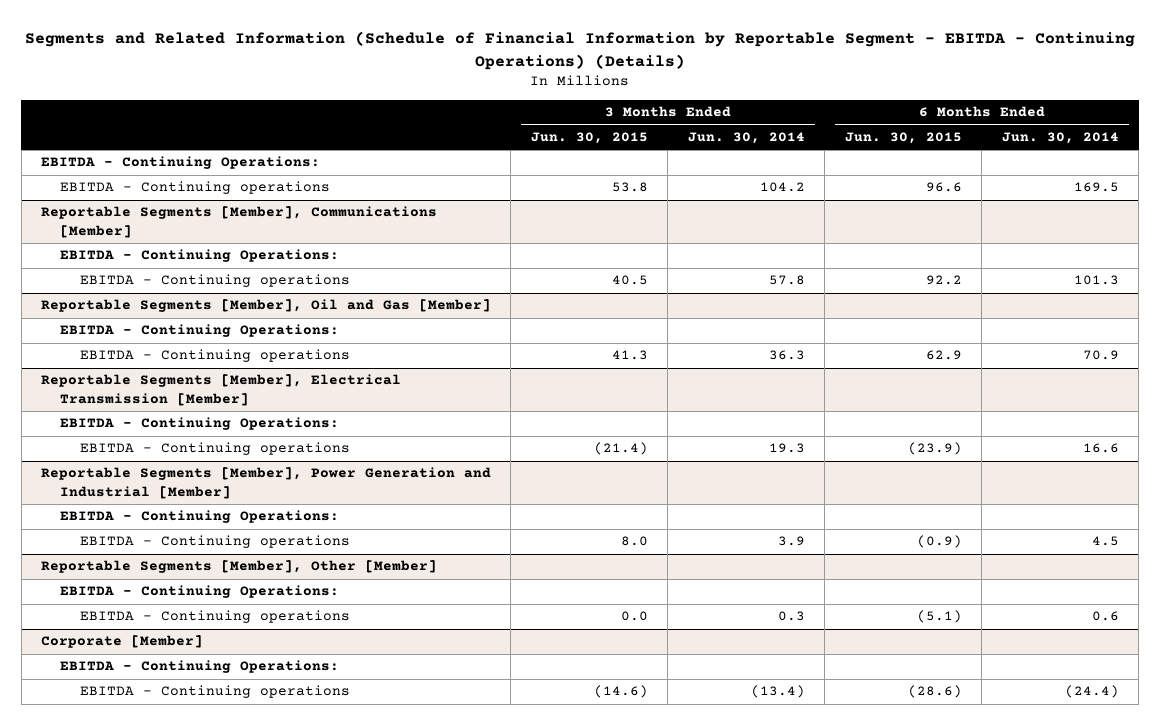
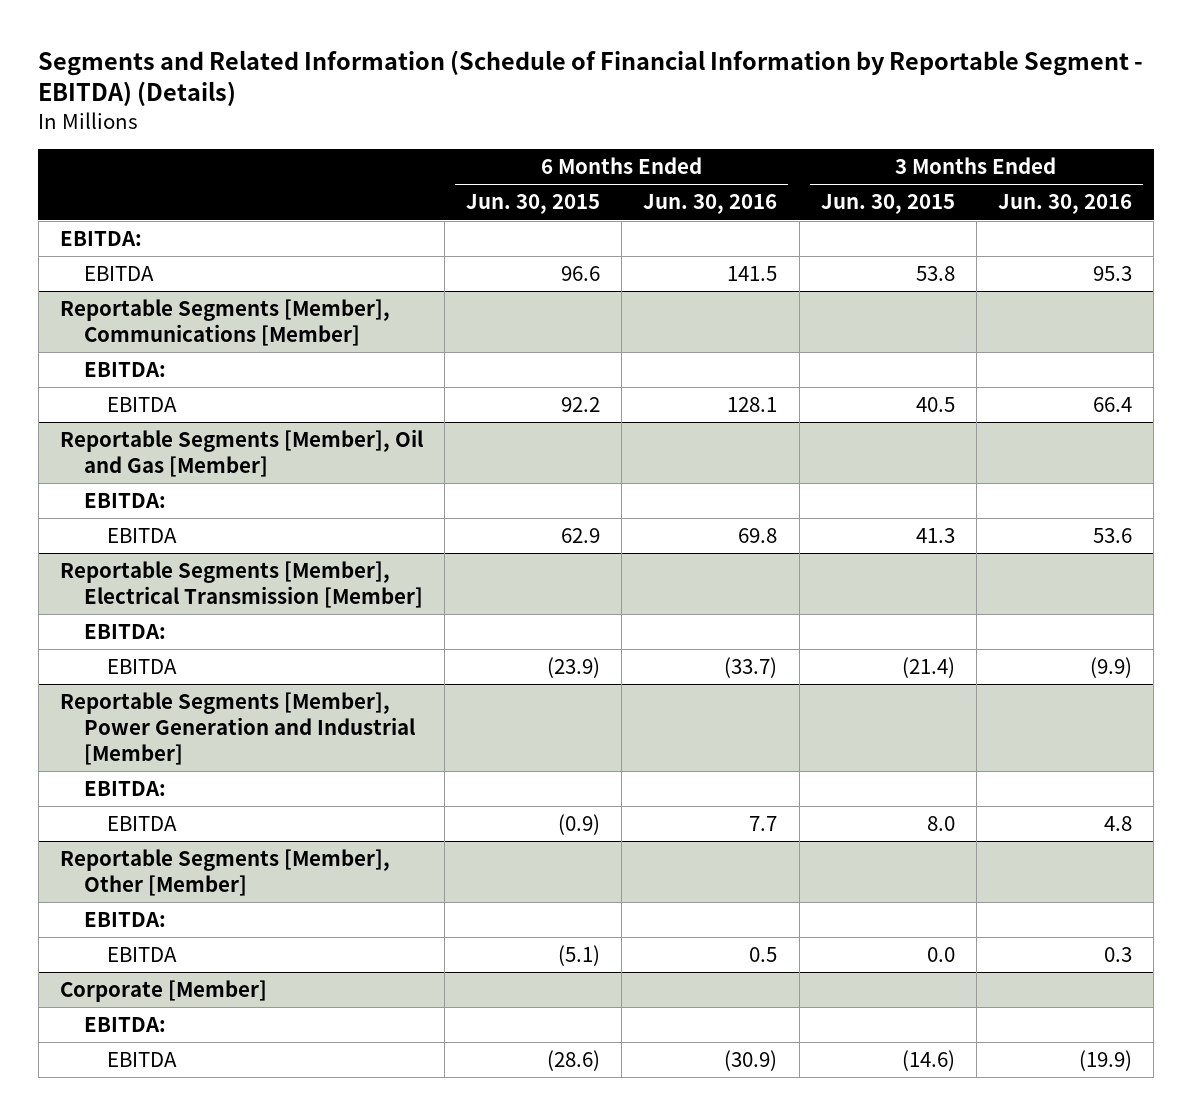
- Segments and Related Information (Schedule of Financial Information by Reportable Segment - EBITDA - Continuing Operations) (Details)
+ Segments and Related Information (Schedule of Financial Information by Reportable Segment - EBITDA) (Details)
- | 3 Months Ended Jun. 30, 2015 | 3 Months Ended Jun. 30, 2014 | 6 Months Ended Jun. 30, 2015 | 6 Months Ended Jun. 30, 2014
+ | 6 Months Ended Jun. 30, 2015 | 6 Months Ended Jun. 30, 2016 | 3 Months Ended Jun. 30, 2015 | 3 Months Ended Jun. 30, 2016
- EBITDA - Continuing Operations:
- EBITDA - Continuing operations | 53.8 | 104.2 | 96.6 | 169.5
+ EBITDA:
+ EBITDA | 96.6 | 141.5 | 53.8 | 95.3
@ Reportable Segments [Member], Communications [Member]
- EBITDA - Continuing Operations:
- EBITDA - Continuing operations | 40.5 | 57.8 | 92.2 | 101.3
+ EBITDA:
+ EBITDA | 92.2 | 128.1 | 40.5 | 66.4
@ Reportable Segments [Member], Oil and Gas [Member]
- EBITDA - Continuing Operations:
- EBITDA - Continuing operations | 41.3 | 36.3 | 62.9 | 70.9
+ EBITDA:
+ EBITDA | 62.9 | 69.8 | 41.3 | 53.6
@ Reportable Segments [Member], Electrical Transmission [Member]
- EBITDA - Continuing Operations:
- EBITDA - Continuing operations | (21.4) | 19.3 | (23.9) | 16.6
+ EBITDA:
+ EBITDA | (23.9) | (33.7) | (21.4) | (9.9)
@ Reportable Segments [Member], Power Generation and Industrial [Member]
- EBITDA - Continuing Operations:
- EBITDA - Continuing operations | 8.0 | 3.9 | (0.9) | 4.5
+ EBITDA:
+ EBITDA | (0.9) | 7.7 | 8.0 | 4.8
@ Reportable Segments [Member], Other [Member]
- EBITDA - Continuing Operations:
- EBITDA - Continuing operations | 0.0 | 0.3 | (5.1) | 0.6
+ EBITDA:
+ EBITDA | (5.1) | 0.5 | 0.0 | 0.3
@ Corporate [Member]
- EBITDA - Continuing Operations:
- EBITDA - Continuing operations | (14.6) | (13.4) | (28.6) | (24.4)
+ EBITDA:
+ EBITDA | (28.6) | (30.9) | (14.6) | (19.9)

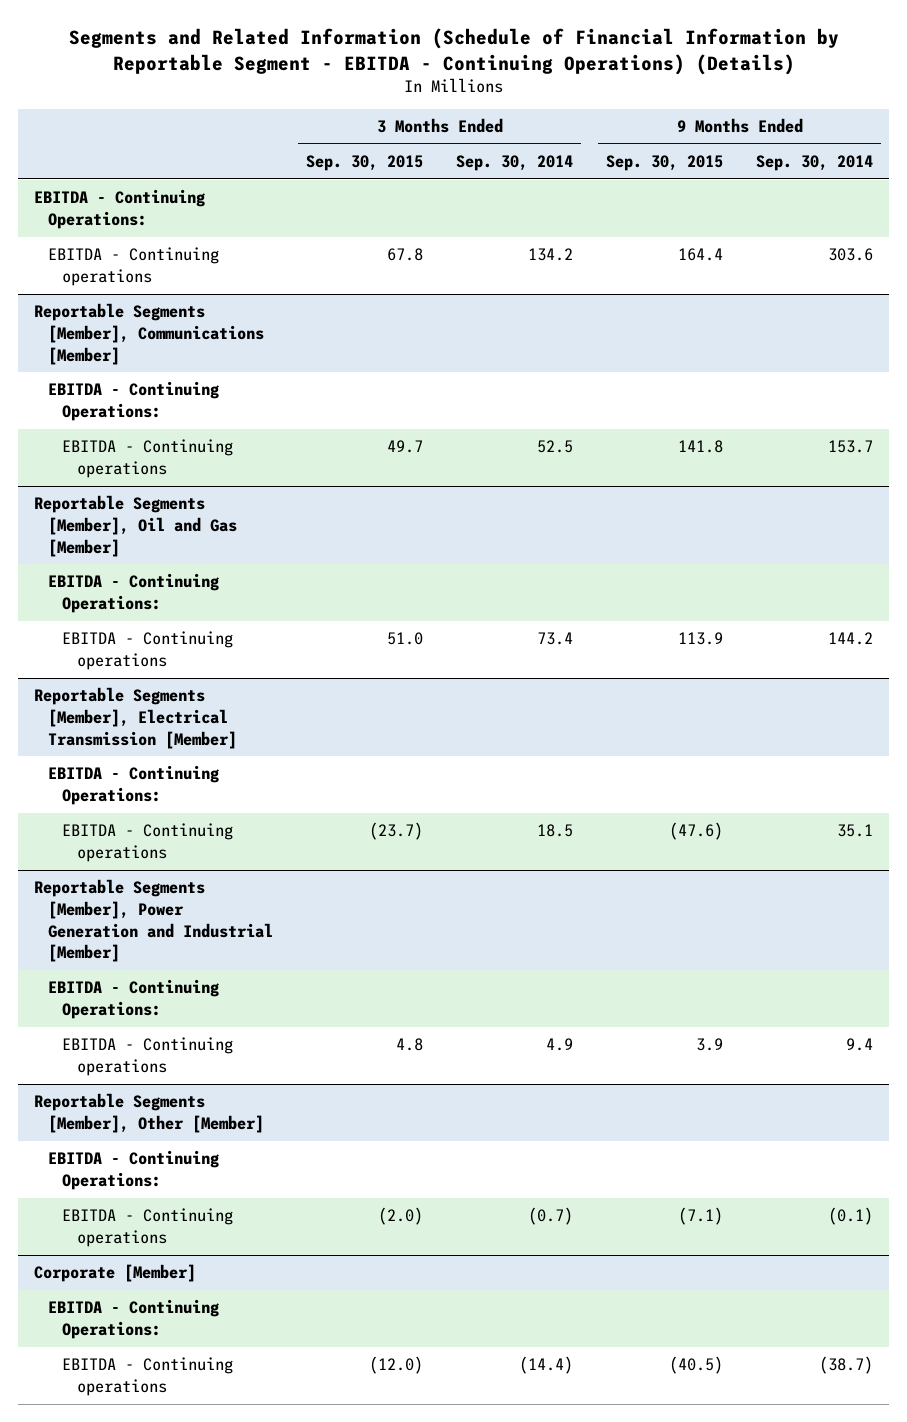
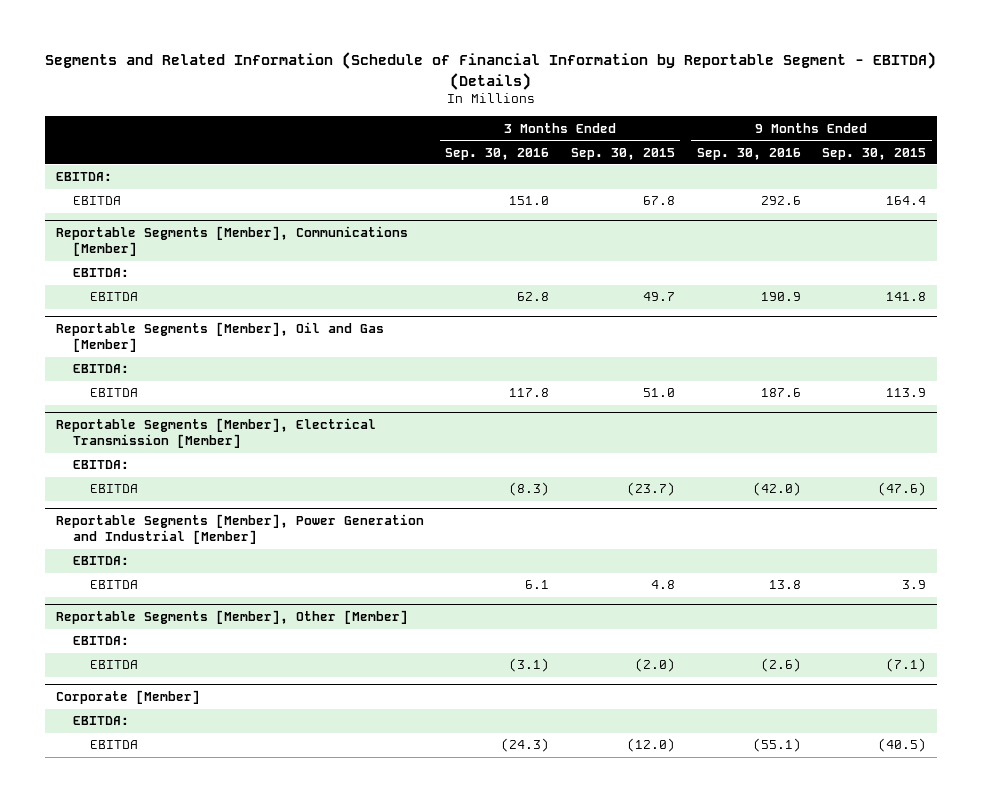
- Segments and Related Information (Schedule of Financial Information by Reportable Segment - EBITDA - Continuing Operations) (Details)
+ Segments and Related Information (Schedule of Financial Information by Reportable Segment - EBITDA) (Details)
- | 3 Months Ended Sep. 30, 2015 | 3 Months Ended Sep. 30, 2014 | 9 Months Ended Sep. 30, 2015 | 9 Months Ended Sep. 30, 2014
+ | 3 Months Ended Sep. 30, 2016 | 3 Months Ended Sep. 30, 2015 | 9 Months Ended Sep. 30, 2016 | 9 Months Ended Sep. 30, 2015
- EBITDA - Continuing Operations:
- EBITDA - Continuing operations | 67.8 | 134.2 | 164.4 | 303.6
+ EBITDA:
+ EBITDA | 151.0 | 67.8 | 292.6 | 164.4
@ Reportable Segments [Member], Communications [Member]
- EBITDA - Continuing Operations:
- EBITDA - Continuing operations | 49.7 | 52.5 | 141.8 | 153.7
+ EBITDA:
+ EBITDA | 62.8 | 49.7 | 190.9 | 141.8
@ Reportable Segments [Member], Oil and Gas [Member]
- EBITDA - Continuing Operations:
- EBITDA - Continuing operations | 51.0 | 73.4 | 113.9 | 144.2
+ EBITDA:
+ EBITDA | 117.8 | 51.0 | 187.6 | 113.9
@ Reportable Segments [Member], Electrical Transmission [Member]
- EBITDA - Continuing Operations:
- EBITDA - Continuing operations | (23.7) | 18.5 | (47.6) | 35.1
+ EBITDA:
+ EBITDA | (8.3) | (23.7) | (42.0) | (47.6)
@ Reportable Segments [Member], Power Generation and Industrial [Member]
- EBITDA - Continuing Operations:
- EBITDA - Continuing operations | 4.8 | 4.9 | 3.9 | 9.4
+ EBITDA:
+ EBITDA | 6.1 | 4.8 | 13.8 | 3.9
@ Reportable Segments [Member], Other [Member]
- EBITDA - Continuing Operations:
- EBITDA - Continuing operations | (2.0) | (0.7) | (7.1) | (0.1)
+ EBITDA:
+ EBITDA | (3.1) | (2.0) | (2.6) | (7.1)
@ Corporate [Member]
- EBITDA - Continuing Operations:
- EBITDA - Continuing operations | (12.0) | (14.4) | (40.5) | (38.7)
+ EBITDA:
+ EBITDA | (24.3) | (12.0) | (55.1) | (40.5)

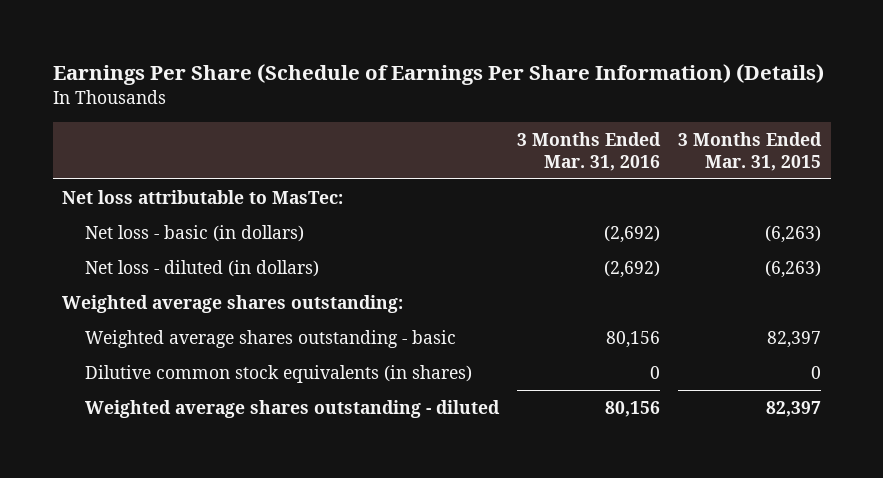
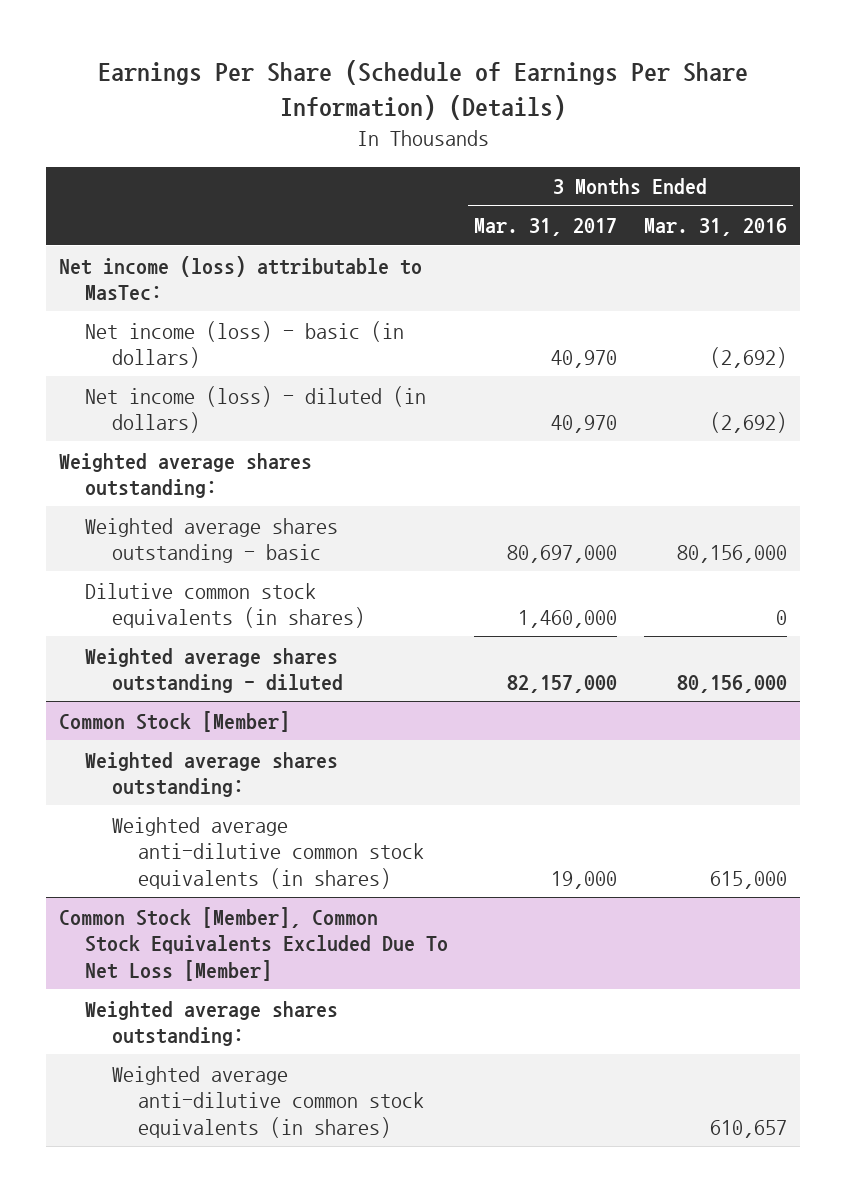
- | 3 Months Ended Mar. 31, 2016 | 3 Months Ended Mar. 31, 2015
+ | 3 Months Ended Mar. 31, 2017 | 3 Months Ended Mar. 31, 2016
- Net loss attributable to MasTec:
- Net loss - basic (in dollars) | (2,692) | (6,263)
- Net loss - diluted (in dollars) | (2,692) | (6,263)
+ Net income (loss) attributable to MasTec:
+ Net income (loss) - basic (in dollars) | 40,970 | (2,692)
+ Net income (loss) - diluted (in dollars) | 40,970 | (2,692)
- Weighted average shares outstanding - basic | 80,156 | 82,397
+ Weighted average shares outstanding - basic | 80,697,000 | 80,156,000
- Weighted average shares outstanding - diluted | 80,156 | 82,397
+ Weighted average shares outstanding - diluted | 82,157,000 | 80,156,000
+ Common Stock [Member]
+ Weighted average shares outstanding:
+ Weighted average anti-dilutive common stock equivalents (in shares) | 19,000 | 615,000
+ Common Stock [Member], Common Stock Equivalents Excluded Due To Net Loss [Member]
+ Weighted average shares outstanding:
+ Weighted average anti-dilutive common stock equivalents (in shares) | | 610,657

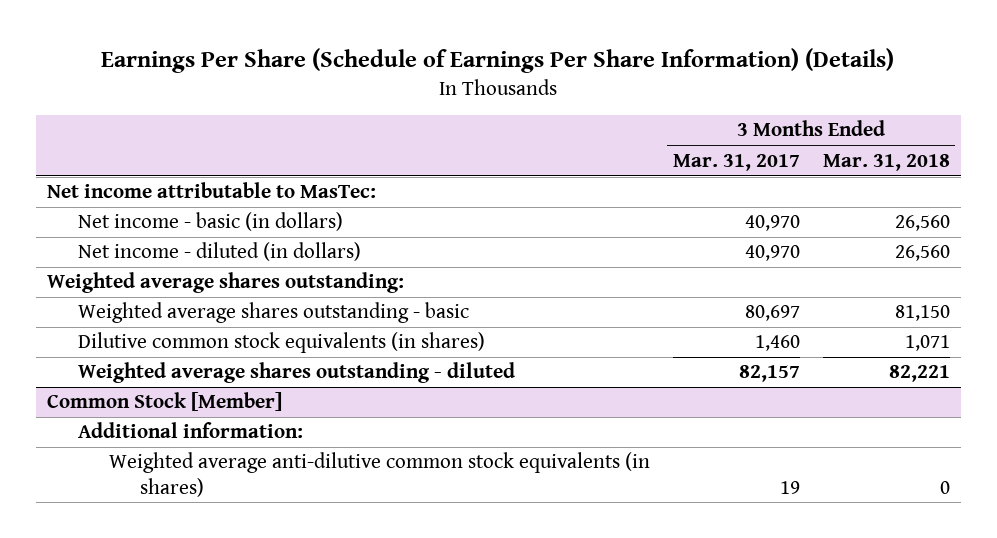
- | 3 Months Ended Mar. 31, 2017 | 3 Months Ended Mar. 31, 2016
+ | 3 Months Ended Mar. 31, 2017 | 3 Months Ended Mar. 31, 2018
- Net income (loss) attributable to MasTec:
- Net income (loss) - basic (in dollars) | 40,970 | (2,692)
- Net income (loss) - diluted (in dollars) | 40,970 | (2,692)
+ Net income attributable to MasTec:
+ Net income - basic (in dollars) | 40,970 | 26,560
+ Net income - diluted (in dollars) | 40,970 | 26,560
- Weighted average shares outstanding - basic | 80,697,000 | 80,156,000
- Dilutive common stock equivalents (in shares) | 1,460,000 | 0
- Weighted average shares outstanding - diluted | 82,157,000 | 80,156,000
+ Weighted average shares outstanding - basic | 80,697 | 81,150
+ Dilutive common stock equivalents (in shares) | 1,460 | 1,071
+ Weighted average shares outstanding - diluted | 82,157 | 82,221
@ Common Stock [Member]
- Weighted average shares outstanding:
- Weighted average anti-dilutive common stock equivalents (in shares) | 19,000 | 615,000
- Common Stock [Member], Common Stock Equivalents Excluded Due To Net Loss [Member]
- Weighted average shares outstanding:
- Weighted average anti-dilutive common stock equivalents (in shares) | | 610,657
@ Common Stock [Member]
+ Additional information:
+ Weighted average anti-dilutive common stock equivalents (in shares) | 19 | 0

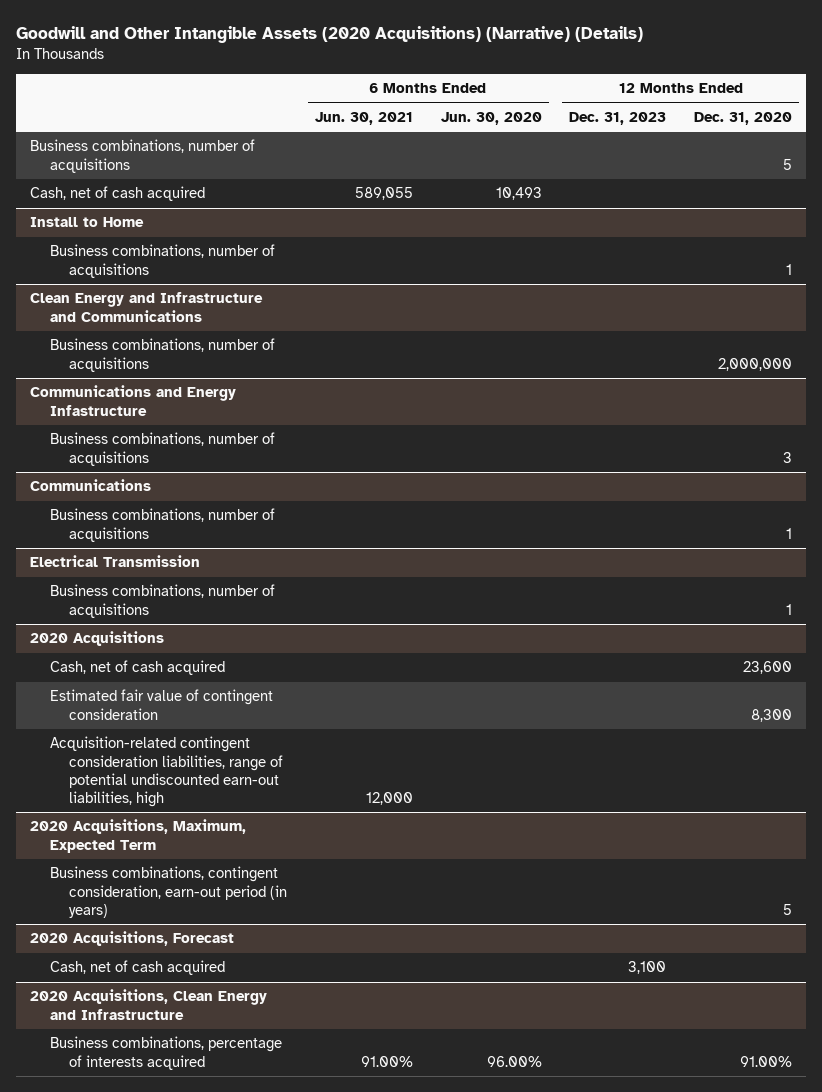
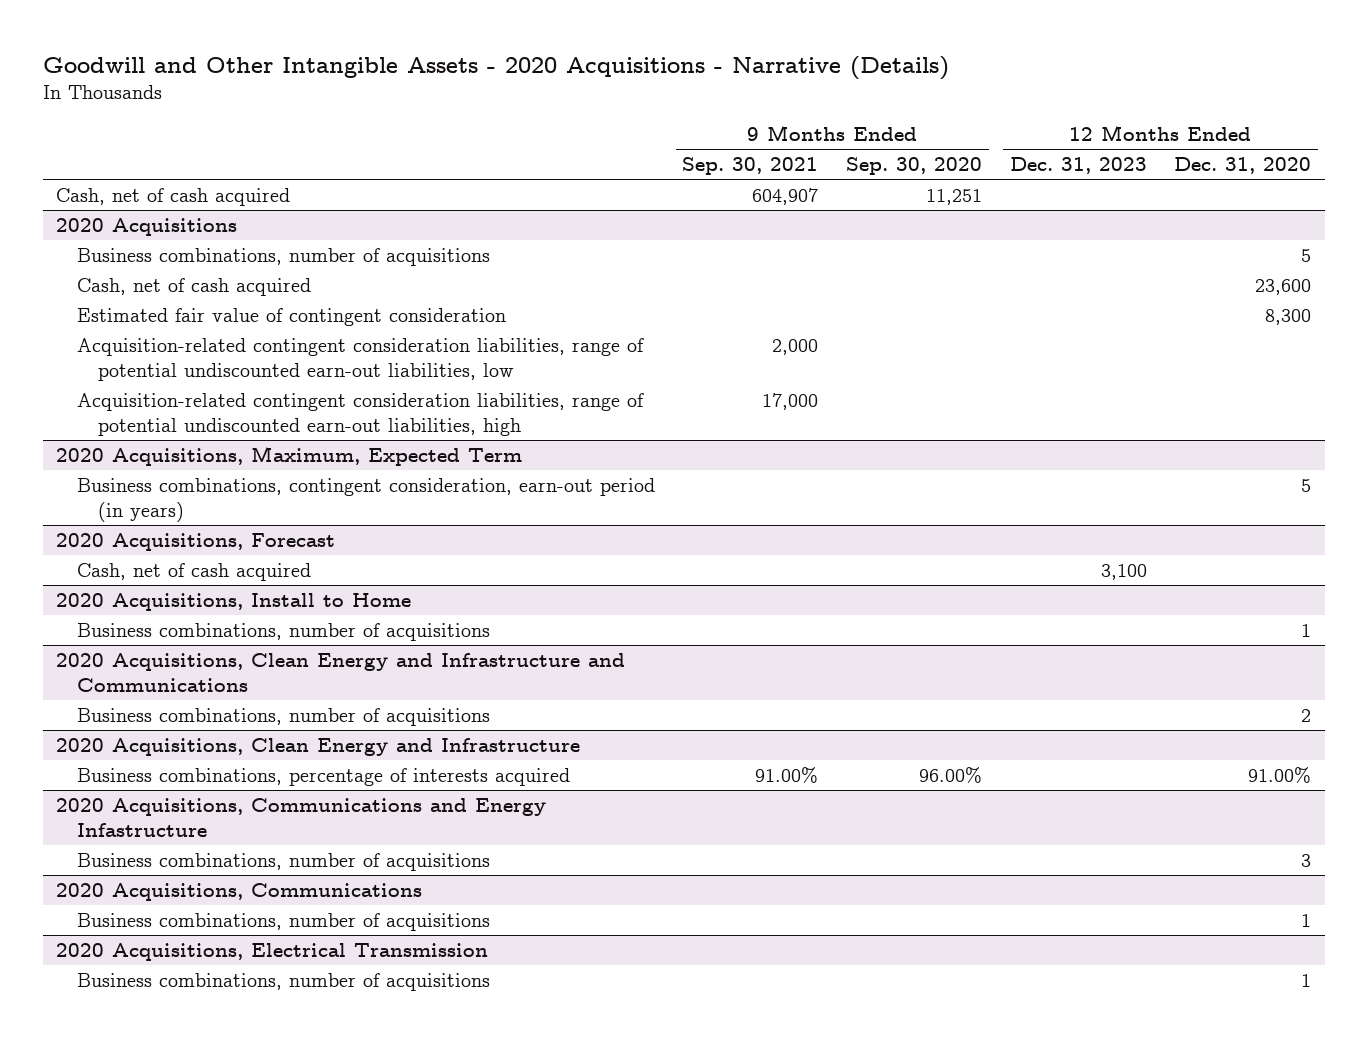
- Goodwill and Other Intangible Assets (2020 Acquisitions) (Narrative) (Details)
+ Goodwill and Other Intangible Assets - 2020 Acquisitions - Narrative (Details)
- | 6 Months Ended Jun. 30, 2021 | 6 Months Ended Jun. 30, 2020 | 12 Months Ended Dec. 31, 2023 | 12 Months Ended Dec. 31, 2020
+ | 9 Months Ended Sep. 30, 2021 | 9 Months Ended Sep. 30, 2020 | 12 Months Ended Dec. 31, 2023 | 12 Months Ended Dec. 31, 2020
- Business combinations, number of acquisitions | | | | 5
- Install to Home
- Business combinations, number of acquisitions | | | | 1
- Clean Energy and Infrastructure and Communications
- Business combinations, number of acquisitions | | | | 2,000,000
- Communications and Energy Infastructure
- Business combinations, number of acquisitions | | | | 3
- Communications
- Business combinations, number of acquisitions | | | | 1
- Electrical Transmission
- Business combinations, number of acquisitions | | | | 1
@ 2020 Acquisitions
+ Business combinations, number of acquisitions | | | | 5
+ Acquisition-related contingent consideration liabilities, range of potential undiscounted earn-out liabilities, low | 2,000 | | |
+ 2020 Acquisitions, Install to Home
+ Business combinations, number of acquisitions | | | | 1
+ 2020 Acquisitions, Clean Energy and Infrastructure and Communications
+ Business combinations, number of acquisitions | | | | 2
+ 2020 Acquisitions, Communications and Energy Infastructure
+ Business combinations, number of acquisitions | | | | 3
+ 2020 Acquisitions, Communications
+ Business combinations, number of acquisitions | | | | 1
+ 2020 Acquisitions, Electrical Transmission
+ Business combinations, number of acquisitions | | | | 1

